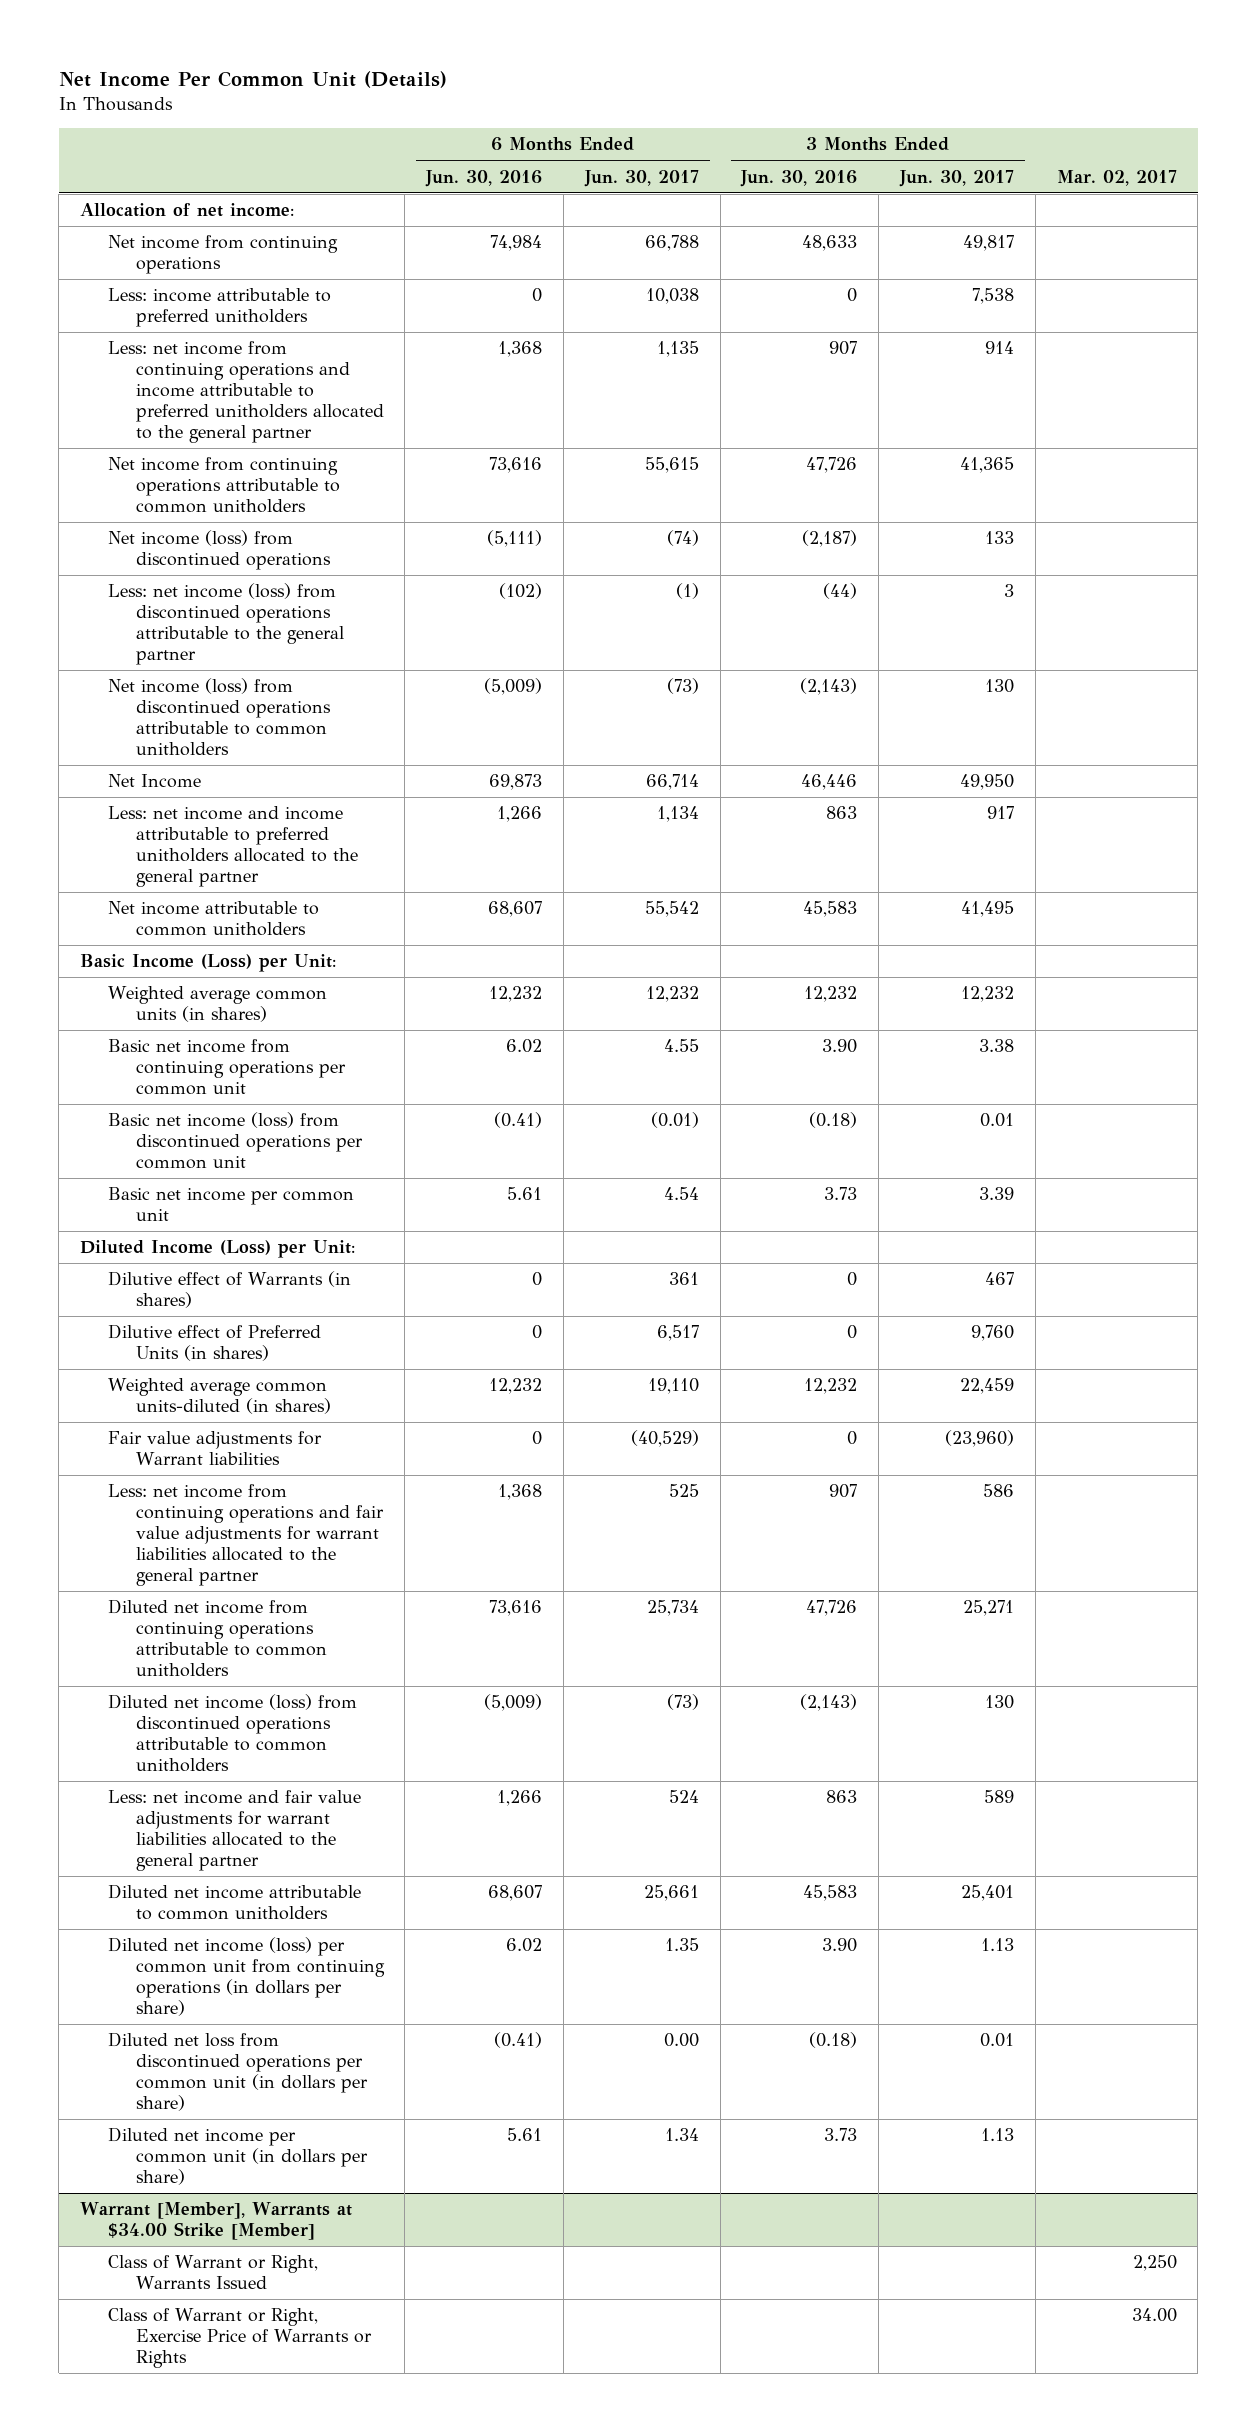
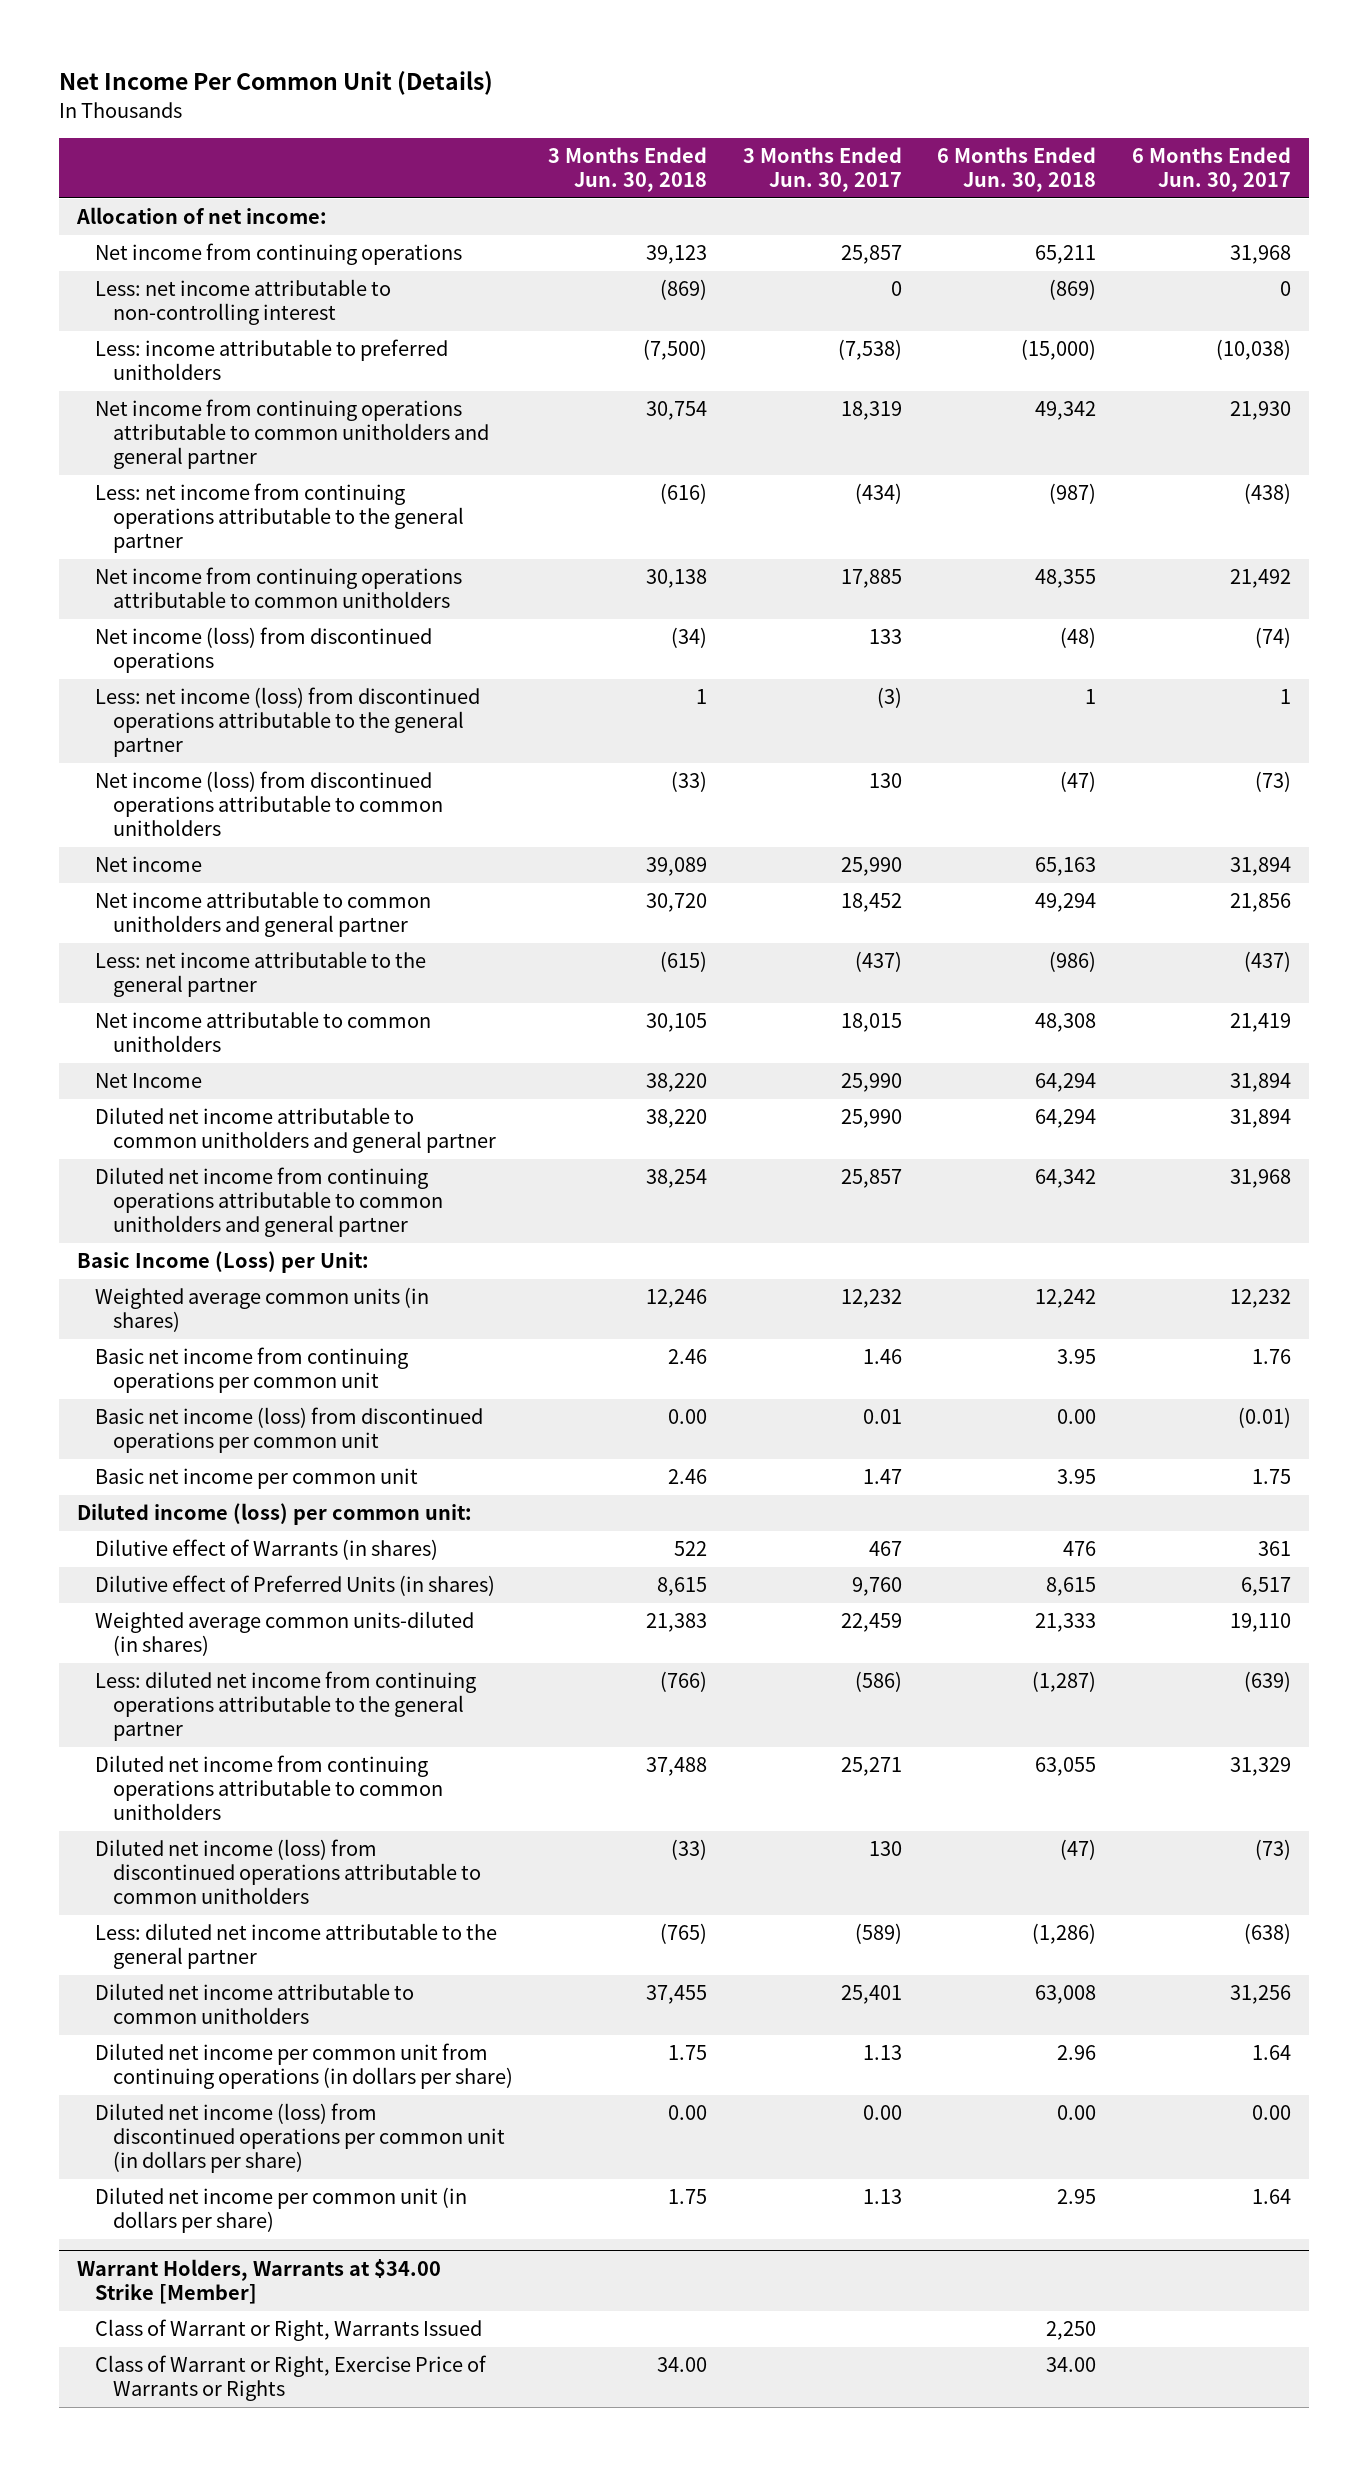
- | 6 Months Ended Jun. 30, 2016 | 6 Months Ended Jun. 30, 2017 | 3 Months Ended Jun. 30, 2016 | 3 Months Ended Jun. 30, 2017 | Mar. 02, 2017
+ | 3 Months Ended Jun. 30, 2018 | 3 Months Ended Jun. 30, 2017 | 6 Months Ended Jun. 30, 2018 | 6 Months Ended Jun. 30, 2017
- Net income from continuing operations | 74,984 | 66,788 | 48,633 | 49,817 |
- Less: income attributable to preferred unitholders | 0 | 10,038 | 0 | 7,538 |
- Less: net income from continuing operations and income attributable to preferred unitholders allocated to the general partner | 1,368 | 1,135 | 907 | 914 |
- Net income from continuing operations attributable to common unitholders | 73,616 | 55,615 | 47,726 | 41,365 |
+ Net income from continuing operations | 39,123 | 25,857 | 65,211 | 31,968
+ Less: net income attributable to non-controlling interest | (869) | 0 | (869) | 0
+ Less: income attributable to preferred unitholders | (7,500) | (7,538) | (15,000) | (10,038)
+ Net income from continuing operations attributable to common unitholders and general partner | 30,754 | 18,319 | 49,342 | 21,930
+ Less: net income from continuing operations attributable to the general partner | (616) | (434) | (987) | (438)
+ Net income from continuing operations attributable to common unitholders | 30,138 | 17,885 | 48,355 | 21,492
- Less: net income (loss) from discontinued operations attributable to the general partner | (102) | (1) | (44) | 3 |
+ Less: net income (loss) from discontinued operations attributable to the general partner | 1 | (3) | 1 | 1
- Net Income | 69,873 | 66,714 | 46,446 | 49,950 |
- Less: net income and income attributable to preferred unitholders allocated to the general partner | 1,266 | 1,134 | 863 | 917 |
- Net income attributable to common unitholders | 68,607 | 55,542 | 45,583 | 41,495 |
+ Net income | 39,089 | 25,990 | 65,163 | 31,894
+ Net income attributable to common unitholders and general partner | 30,720 | 18,452 | 49,294 | 21,856
+ Less: net income attributable to the general partner | (615) | (437) | (986) | (437)
+ Net income attributable to common unitholders | 30,105 | 18,015 | 48,308 | 21,419
+ Net Income | 38,220 | 25,990 | 64,294 | 31,894
+ Diluted net income attributable to common unitholders and general partner | 38,220 | 25,990 | 64,294 | 31,894
+ Diluted net income from continuing operations attributable to common unitholders and general partner | 38,254 | 25,857 | 64,342 | 31,968
- Basic net income from continuing operations per common unit | 6.02 | 4.55 | 3.90 | 3.38 |
+ Basic net income from continuing operations per common unit | 2.46 | 1.46 | 3.95 | 1.76
- Basic net income per common unit | 5.61 | 4.54 | 3.73 | 3.39 |
- Diluted Income (Loss) per Unit:
+ Basic net income per common unit | 2.46 | 1.47 | 3.95 | 1.75
+ Diluted income (loss) per common unit:
- Fair value adjustments for Warrant liabilities | 0 | (40,529) | 0 | (23,960) |
- Less: net income from continuing operations and fair value adjustments for warrant liabilities allocated to the general partner | 1,368 | 525 | 907 | 586 |
- Diluted net income from continuing operations attributable to common unitholders | 73,616 | 25,734 | 47,726 | 25,271 |
+ Less: diluted net income from continuing operations attributable to the general partner | (766) | (586) | (1,287) | (639)
+ Diluted net income from continuing operations attributable to common unitholders | 37,488 | 25,271 | 63,055 | 31,329
- Less: net income and fair value adjustments for warrant liabilities allocated to the general partner | 1,266 | 524 | 863 | 589 |
- Diluted net income attributable to common unitholders | 68,607 | 25,661 | 45,583 | 25,401 |
- Diluted net income (loss) per common unit from continuing operations (in dollars per share) | 6.02 | 1.35 | 3.90 | 1.13 |
- Diluted net loss from discontinued operations per common unit (in dollars per share) | (0.41) | 0.00 | (0.18) | 0.01 |
- Diluted net income per common unit (in dollars per share) | 5.61 | 1.34 | 3.73 | 1.13 |
- Warrant [Member], Warrants at $34.00 Strike [Member]
+ Less: diluted net income attributable to the general partner | (765) | (589) | (1,286) | (638)
+ Diluted net income attributable to common unitholders | 37,455 | 25,401 | 63,008 | 31,256
+ Diluted net income per common unit from continuing operations (in dollars per share) | 1.75 | 1.13 | 2.96 | 1.64
+ Diluted net income (loss) from discontinued operations per common unit (in dollars per share) | 0.00 | 0.00 | 0.00 | 0.00
+ Diluted net income per common unit (in dollars per share) | 1.75 | 1.13 | 2.95 | 1.64
+ Warrant Holders, Warrants at $34.00 Strike [Member]

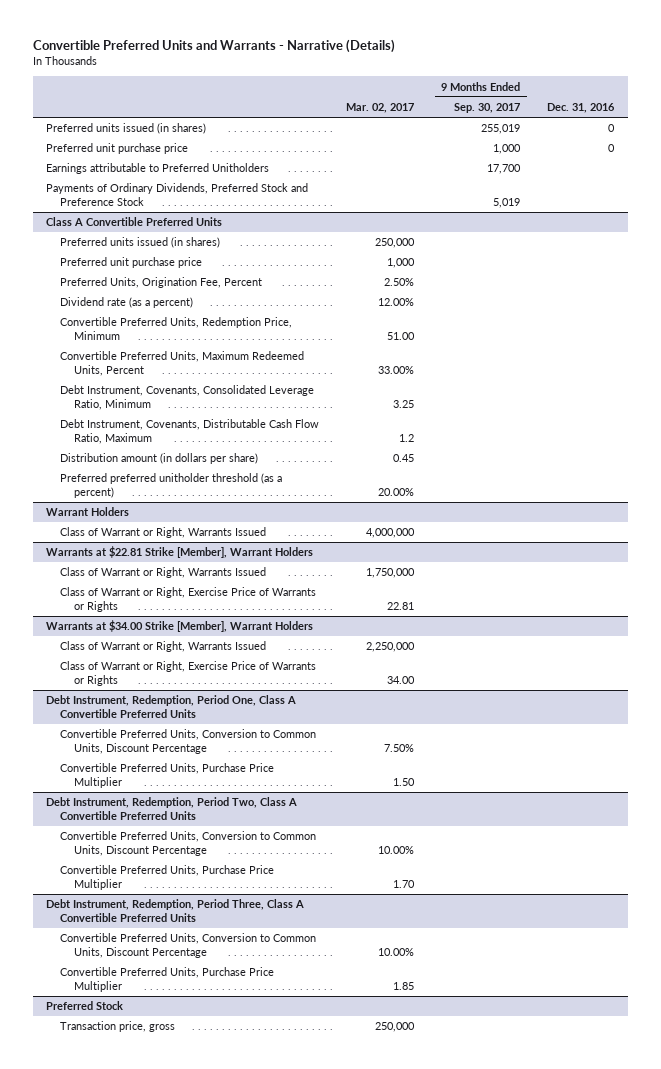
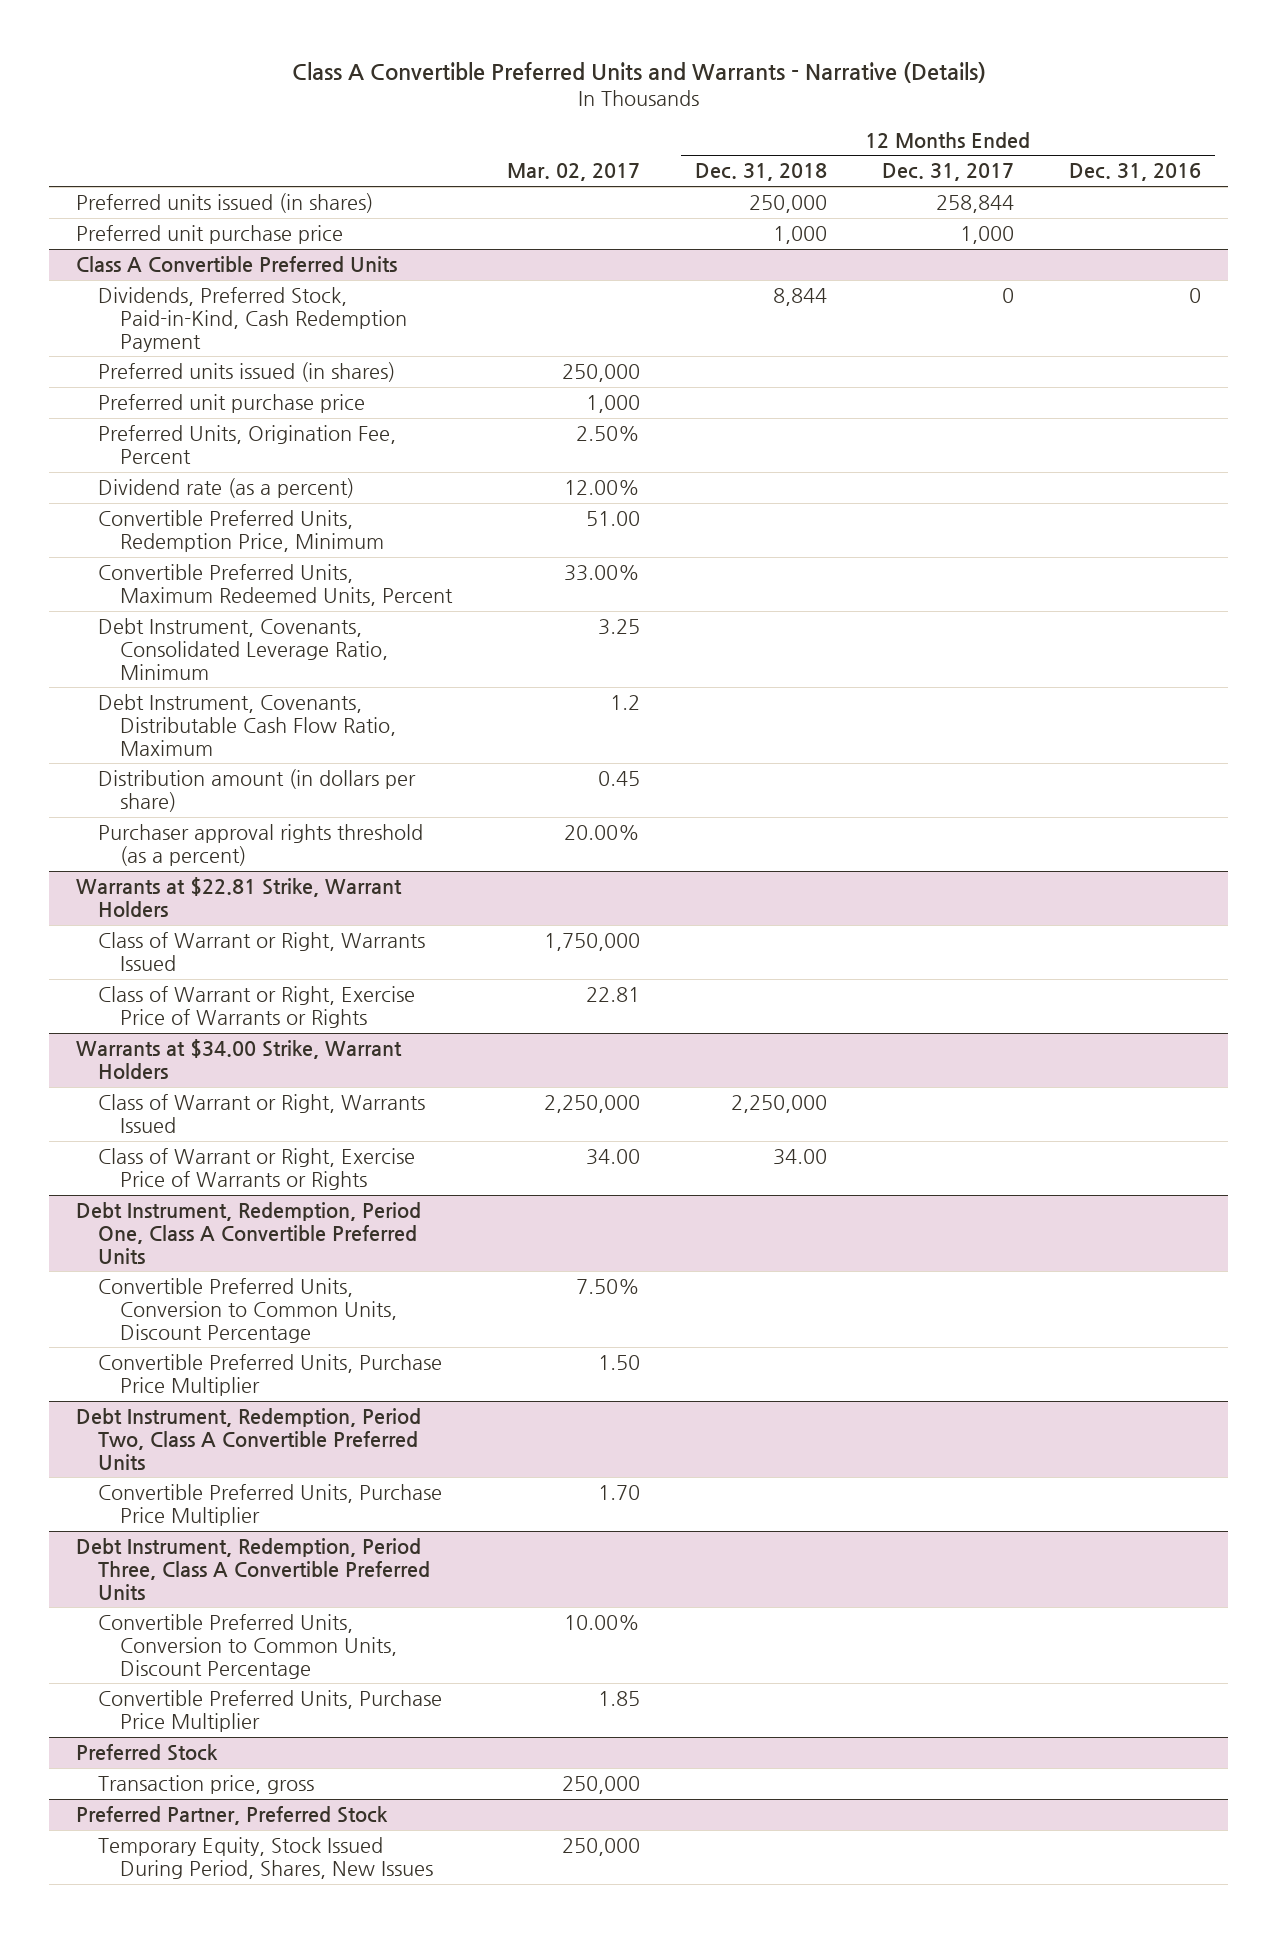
- Convertible Preferred Units and Warrants - Narrative (Details)
+ Class A Convertible Preferred Units and Warrants - Narrative (Details)
- | Mar. 02, 2017 | 9 Months Ended Sep. 30, 2017 | Dec. 31, 2016
+ | Mar. 02, 2017 | 12 Months Ended Dec. 31, 2018 | 12 Months Ended Dec. 31, 2017 | 12 Months Ended Dec. 31, 2016
- Earnings attributable to Preferred Unitholders | | 17,700 |
- Payments of Ordinary Dividends, Preferred Stock and Preference Stock | | 5,019 |
@ Class A Convertible Preferred Units
+ Dividends, Preferred Stock, Paid-in-Kind, Cash Redemption Payment | | 8,844 | 0 | 0
- Preferred preferred unitholder threshold (as a percent) | 20.00% | |
- Warrant Holders
- Class of Warrant or Right, Warrants Issued | 4,000,000 | |
- Warrants at $22.81 Strike [Member], Warrant Holders
@ Class A Convertible Preferred Units
+ Purchaser approval rights threshold (as a percent) | 20.00% | | |
+ Warrants at $22.81 Strike, Warrant Holders
- Warrants at $34.00 Strike [Member], Warrant Holders
+ Warrants at $34.00 Strike, Warrant Holders
@ Debt Instrument, Redemption, Period Two, Class A Convertible Preferred Units
- Convertible Preferred Units, Conversion to Common Units, Discount Percentage | 10.00% | |
+ Preferred Partner, Preferred Stock
+ Temporary Equity, Stock Issued During Period, Shares, New Issues | 250,000 | | |

